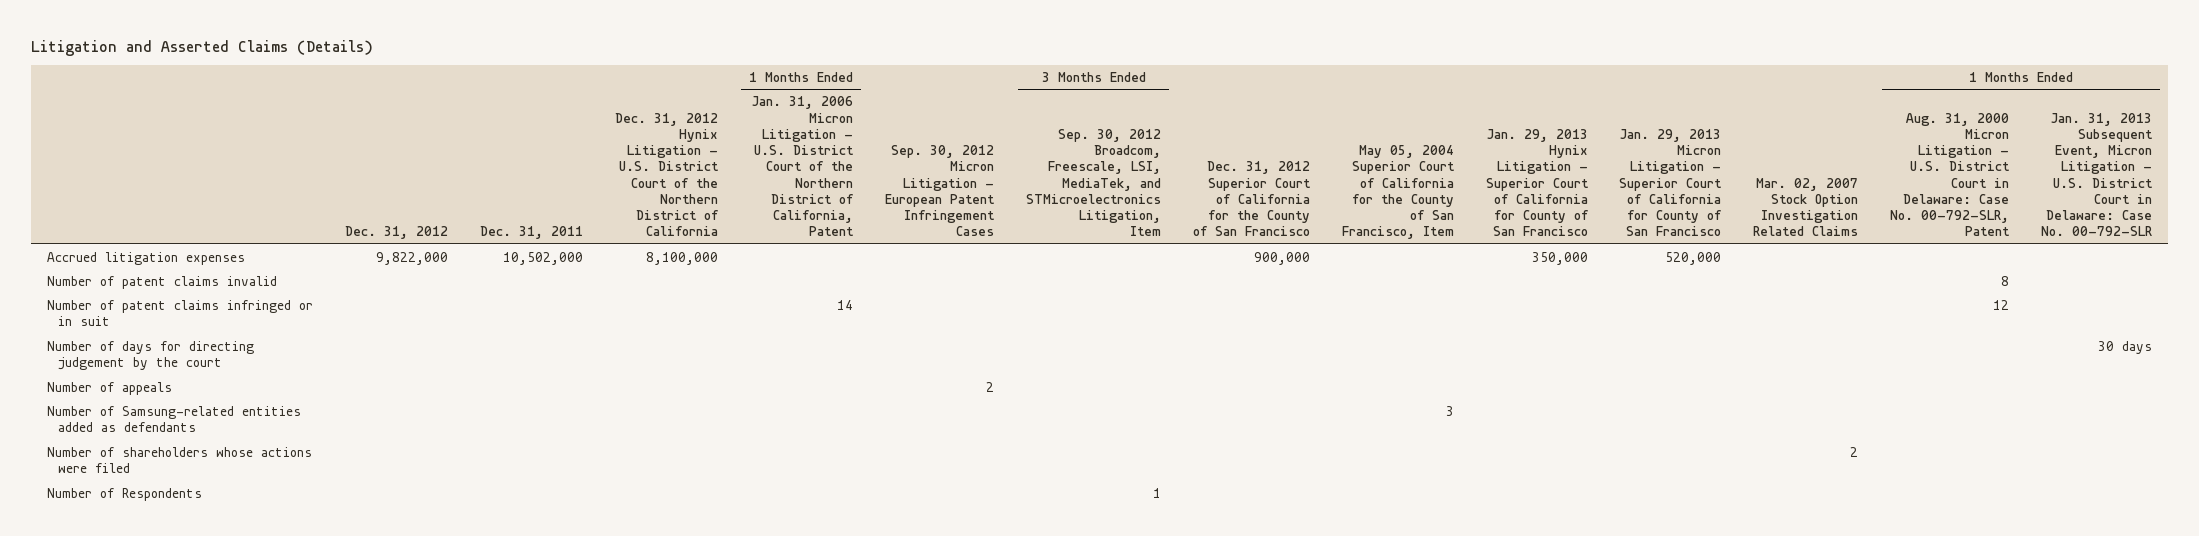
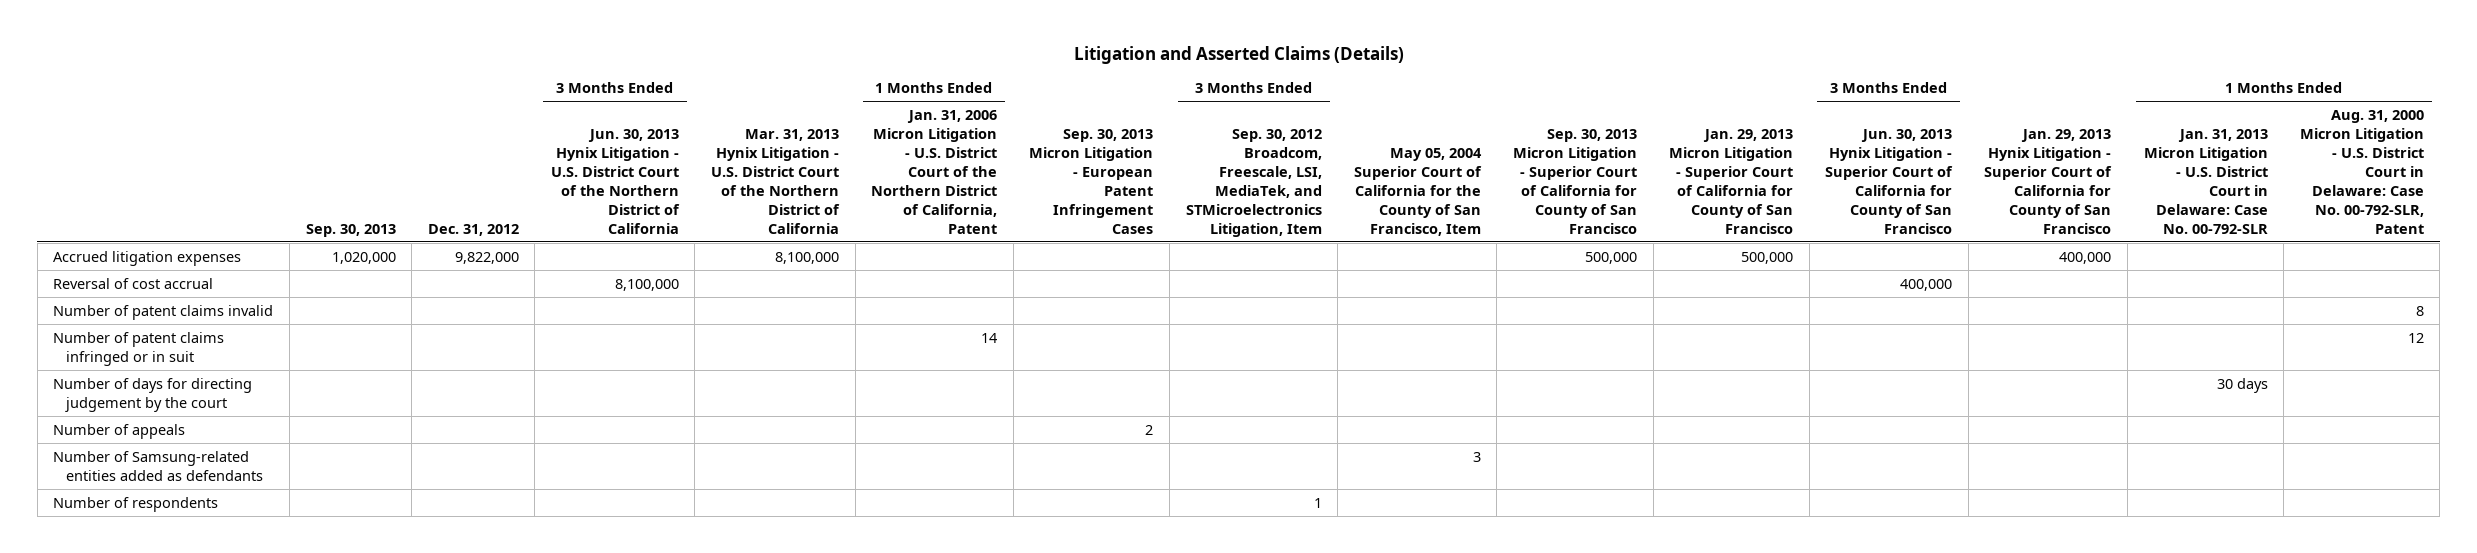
- | Dec. 31, 2012 | Dec. 31, 2011 | Dec. 31, 2012 Hynix Litigation - U.S. District Court of the Northern District of California | 1 Months Ended Jan. 31, 2006 Micron Litigation - U.S. District Court of the Northern District of California, Patent | Sep. 30, 2012 Micron Litigation - European Patent Infringement Cases | 3 Months Ended Sep. 30, 2012 Broadcom, Freescale, LSI, MediaTek, and STMicroelectronics Litigation, Item | Dec. 31, 2012 Superior Court of California for the County of San Francisco | May 05, 2004 Superior Court of California for the County of San Francisco, Item | Jan. 29, 2013 Hynix Litigation - Superior Court of California for County of San Francisco | Jan. 29, 2013 Micron Litigation - Superior Court of California for County of San Francisco | Mar. 02, 2007 Stock Option Investigation Related Claims | 1 Months Ended Aug. 31, 2000 Micron Litigation - U.S. District Court in Delaware: Case No. 00-792-SLR, Patent | 1 Months Ended Jan. 31, 2013 Subsequent Event, Micron Litigation - U.S. District Court in Delaware: Case No. 00-792-SLR
+ | Sep. 30, 2013 | Dec. 31, 2012 | 3 Months Ended Jun. 30, 2013 Hynix Litigation - U.S. District Court of the Northern District of California | Mar. 31, 2013 Hynix Litigation - U.S. District Court of the Northern District of California | 1 Months Ended Jan. 31, 2006 Micron Litigation - U.S. District Court of the Northern District of California, Patent | Sep. 30, 2013 Micron Litigation - European Patent Infringement Cases | 3 Months Ended Sep. 30, 2012 Broadcom, Freescale, LSI, MediaTek, and STMicroelectronics Litigation, Item | May 05, 2004 Superior Court of California for the County of San Francisco, Item | Sep. 30, 2013 Micron Litigation - Superior Court of California for County of San Francisco | Jan. 29, 2013 Micron Litigation - Superior Court of California for County of San Francisco | 3 Months Ended Jun. 30, 2013 Hynix Litigation - Superior Court of California for County of San Francisco | Jan. 29, 2013 Hynix Litigation - Superior Court of California for County of San Francisco | 1 Months Ended Jan. 31, 2013 Micron Litigation - U.S. District Court in Delaware: Case No. 00-792-SLR | 1 Months Ended Aug. 31, 2000 Micron Litigation - U.S. District Court in Delaware: Case No. 00-792-SLR, Patent
- Accrued litigation expenses | 9,822,000 | 10,502,000 | 8,100,000 | | | | 900,000 | | 350,000 | 520,000 | | |
+ Accrued litigation expenses | 1,020,000 | 9,822,000 | | 8,100,000 | | | | | 500,000 | 500,000 | | 400,000 | |
+ Reversal of cost accrual | | | 8,100,000 | | | | | | | | 400,000 | | |
- Number of shareholders whose actions were filed | | | | | | | | | | | 2 | |
- Number of Respondents | | | | | | 1 | | | | | | |
+ Number of respondents | | | | | | | 1 | | | | | | |

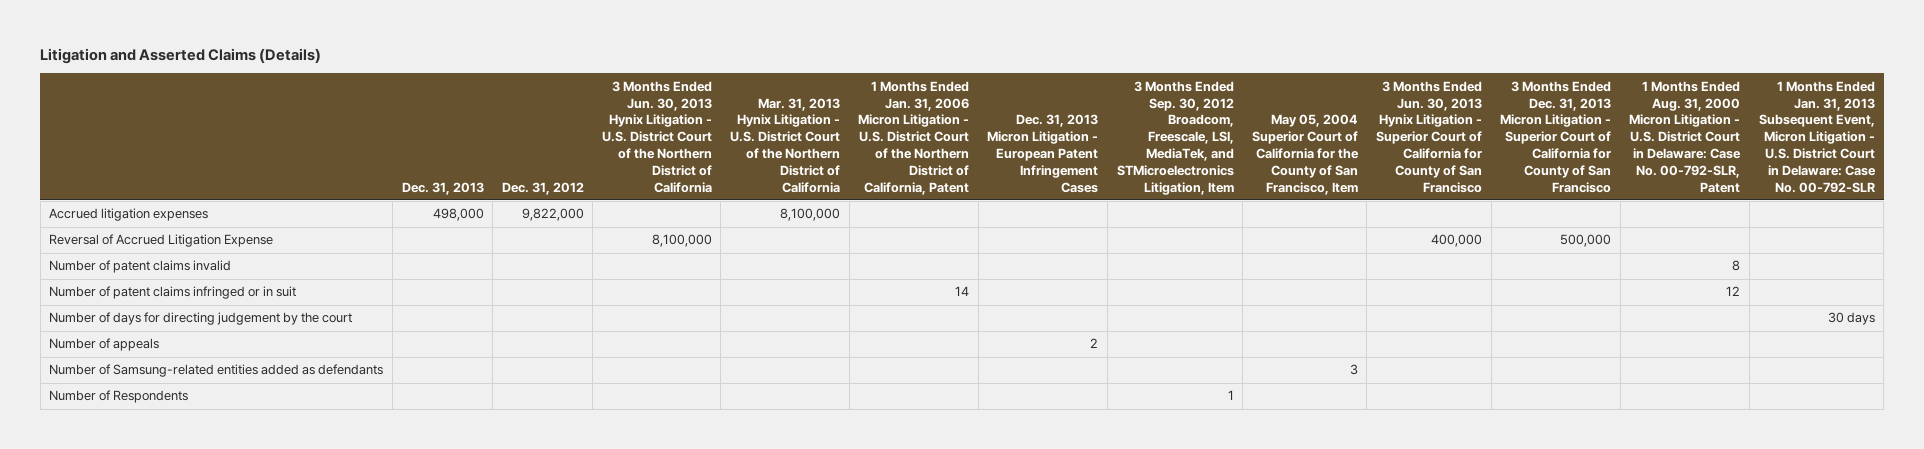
- | Sep. 30, 2013 | Dec. 31, 2012 | 3 Months Ended Jun. 30, 2013 Hynix Litigation - U.S. District Court of the Northern District of California | Mar. 31, 2013 Hynix Litigation - U.S. District Court of the Northern District of California | 1 Months Ended Jan. 31, 2006 Micron Litigation - U.S. District Court of the Northern District of California, Patent | Sep. 30, 2013 Micron Litigation - European Patent Infringement Cases | 3 Months Ended Sep. 30, 2012 Broadcom, Freescale, LSI, MediaTek, and STMicroelectronics Litigation, Item | May 05, 2004 Superior Court of California for the County of San Francisco, Item | Sep. 30, 2013 Micron Litigation - Superior Court of California for County of San Francisco | Jan. 29, 2013 Micron Litigation - Superior Court of California for County of San Francisco | 3 Months Ended Jun. 30, 2013 Hynix Litigation - Superior Court of California for County of San Francisco | Jan. 29, 2013 Hynix Litigation - Superior Court of California for County of San Francisco | 1 Months Ended Jan. 31, 2013 Micron Litigation - U.S. District Court in Delaware: Case No. 00-792-SLR | 1 Months Ended Aug. 31, 2000 Micron Litigation - U.S. District Court in Delaware: Case No. 00-792-SLR, Patent
+ | Dec. 31, 2013 | Dec. 31, 2012 | 3 Months Ended Jun. 30, 2013 Hynix Litigation - U.S. District Court of the Northern District of California | Mar. 31, 2013 Hynix Litigation - U.S. District Court of the Northern District of California | 1 Months Ended Jan. 31, 2006 Micron Litigation - U.S. District Court of the Northern District of California, Patent | Dec. 31, 2013 Micron Litigation - European Patent Infringement Cases | 3 Months Ended Sep. 30, 2012 Broadcom, Freescale, LSI, MediaTek, and STMicroelectronics Litigation, Item | May 05, 2004 Superior Court of California for the County of San Francisco, Item | 3 Months Ended Jun. 30, 2013 Hynix Litigation - Superior Court of California for County of San Francisco | 3 Months Ended Dec. 31, 2013 Micron Litigation - Superior Court of California for County of San Francisco | 1 Months Ended Aug. 31, 2000 Micron Litigation - U.S. District Court in Delaware: Case No. 00-792-SLR, Patent | 1 Months Ended Jan. 31, 2013 Subsequent Event, Micron Litigation - U.S. District Court in Delaware: Case No. 00-792-SLR
- Reversal of cost accrual | | | 8,100,000 | | | | | | | | 400,000 | | |
+ Reversal of Accrued Litigation Expense | | | 8,100,000 | | | | | | 400,000 | 500,000 | |
- Number of respondents | | | | | | | 1 | | | | | | |
+ Number of Respondents | | | | | | | 1 | | | | |

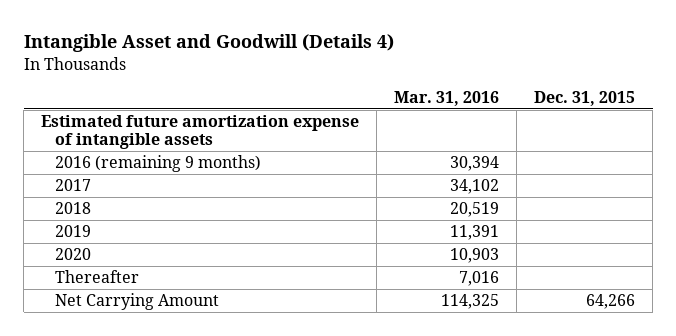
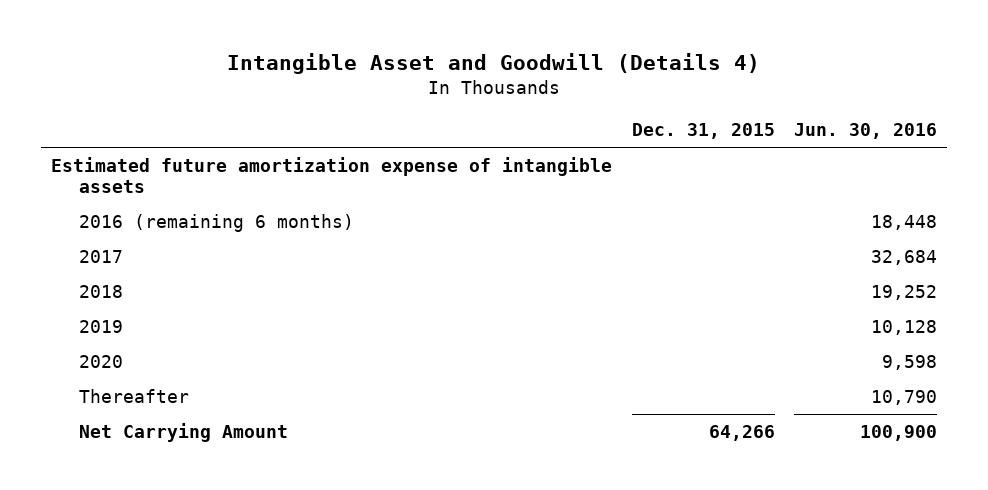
- | Mar. 31, 2016 | Dec. 31, 2015
+ | Dec. 31, 2015 | Jun. 30, 2016
- 2016 (remaining 9 months) | 30,394 |
+ 2016 (remaining 6 months) | | 18,448

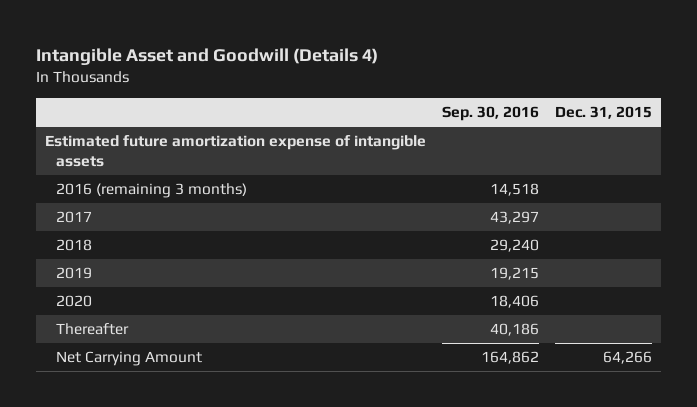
- | Dec. 31, 2015 | Jun. 30, 2016
+ | Sep. 30, 2016 | Dec. 31, 2015
- 2016 (remaining 6 months) | | 18,448
+ 2016 (remaining 3 months) | 14,518 |

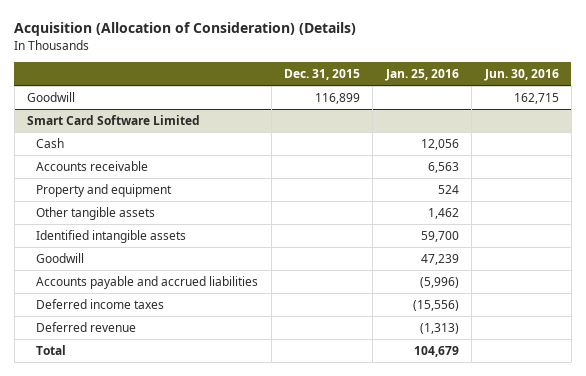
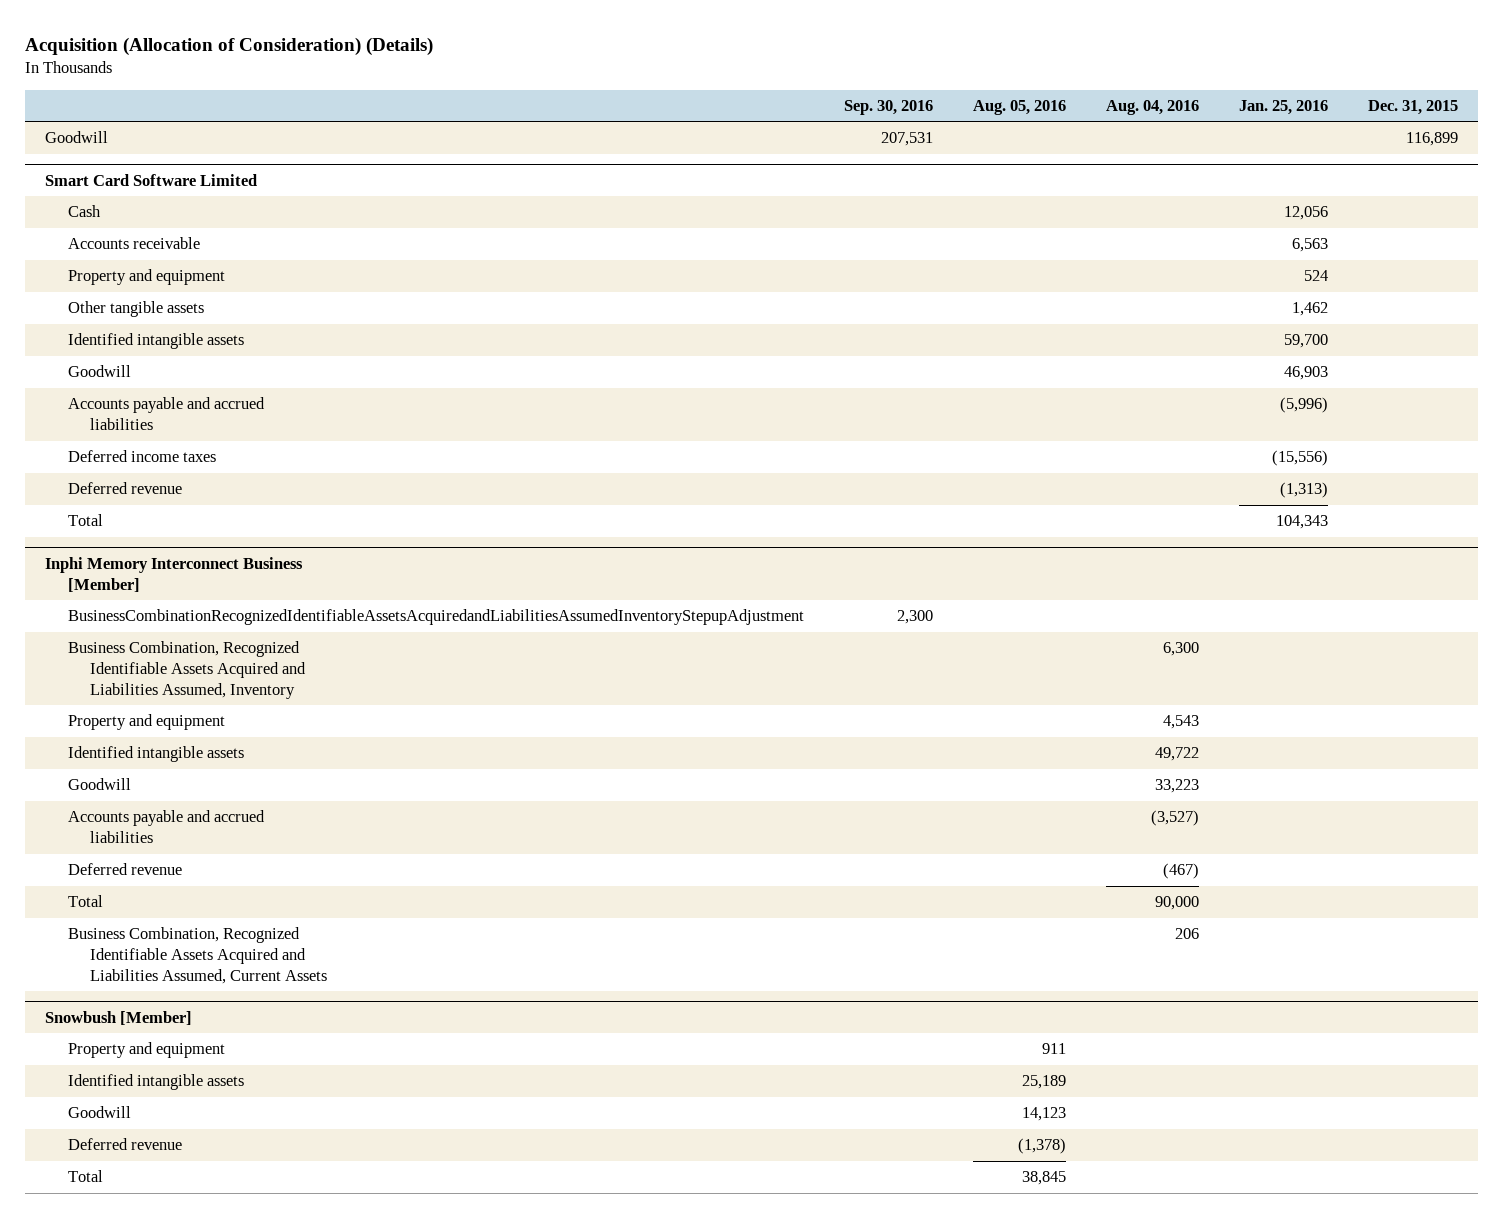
- | Dec. 31, 2015 | Jan. 25, 2016 | Jun. 30, 2016
+ | Sep. 30, 2016 | Aug. 05, 2016 | Aug. 04, 2016 | Jan. 25, 2016 | Dec. 31, 2015
@ Smart Card Software Limited
- Goodwill | | 47,239 |
+ Goodwill | | | | 46,903 |
- Total | | 104,679 |
+ Total | | | | 104,343 |
+ Inphi Memory Interconnect Business [Member]
+ BusinessCombinationRecognizedIdentifiableAssetsAcquiredandLiabilitiesAssumedInventoryStepupAdjustment | 2,300 | | | |
+ Business Combination, Recognized Identifiable Assets Acquired and Liabilities Assumed, Inventory | | | 6,300 | |
+ Property and equipment | | | 4,543 | |
+ Identified intangible assets | | | 49,722 | |
+ Goodwill | | | 33,223 | |
+ Accounts payable and accrued liabilities | | | (3,527) | |
+ Deferred revenue | | | (467) | |
+ Total | | | 90,000 | |
+ Business Combination, Recognized Identifiable Assets Acquired and Liabilities Assumed, Current Assets | | | 206 | |
+ Snowbush [Member]
+ Property and equipment | | 911 | | |
+ Identified intangible assets | | 25,189 | | |
+ Goodwill | | 14,123 | | |
+ Deferred revenue | | (1,378) | | |
+ Total | | 38,845 | | |

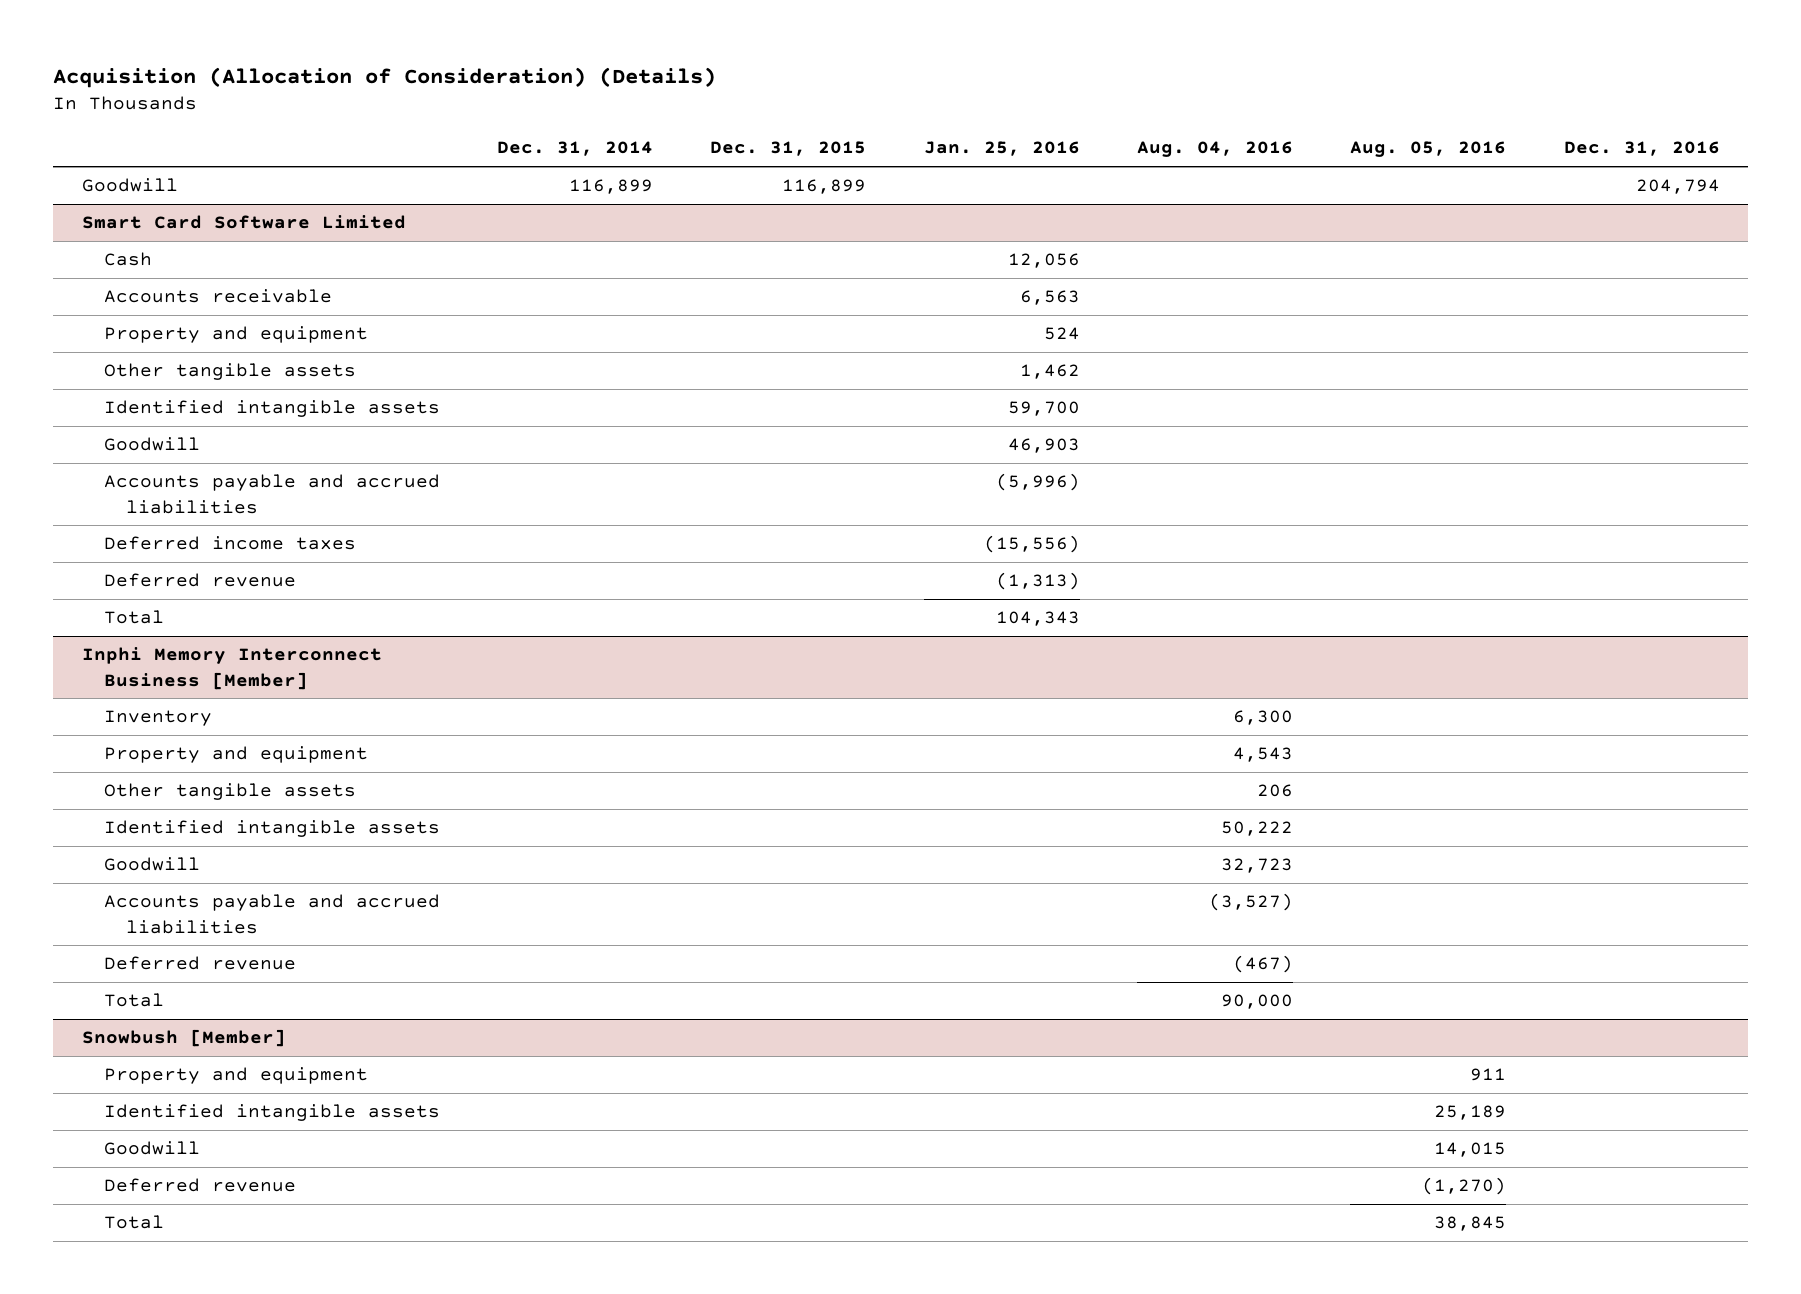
- | Sep. 30, 2016 | Aug. 05, 2016 | Aug. 04, 2016 | Jan. 25, 2016 | Dec. 31, 2015
+ | Dec. 31, 2014 | Dec. 31, 2015 | Jan. 25, 2016 | Aug. 04, 2016 | Aug. 05, 2016 | Dec. 31, 2016
@ Inphi Memory Interconnect Business [Member]
- BusinessCombinationRecognizedIdentifiableAssetsAcquiredandLiabilitiesAssumedInventoryStepupAdjustment | 2,300 | | | |
- Business Combination, Recognized Identifiable Assets Acquired and Liabilities Assumed, Inventory | | | 6,300 | |
+ Inventory | | | | 6,300 | |
- Identified intangible assets | | | 49,722 | |
- Goodwill | | | 33,223 | |
+ Other tangible assets | | | | 206 | |
+ Identified intangible assets | | | | 50,222 | |
+ Goodwill | | | | 32,723 | |
- Business Combination, Recognized Identifiable Assets Acquired and Liabilities Assumed, Current Assets | | | 206 | |
@ Snowbush [Member]
- Goodwill | | 14,123 | | |
- Deferred revenue | | (1,378) | | |
+ Goodwill | | | | | 14,015 |
+ Deferred revenue | | | | | (1,270) |

